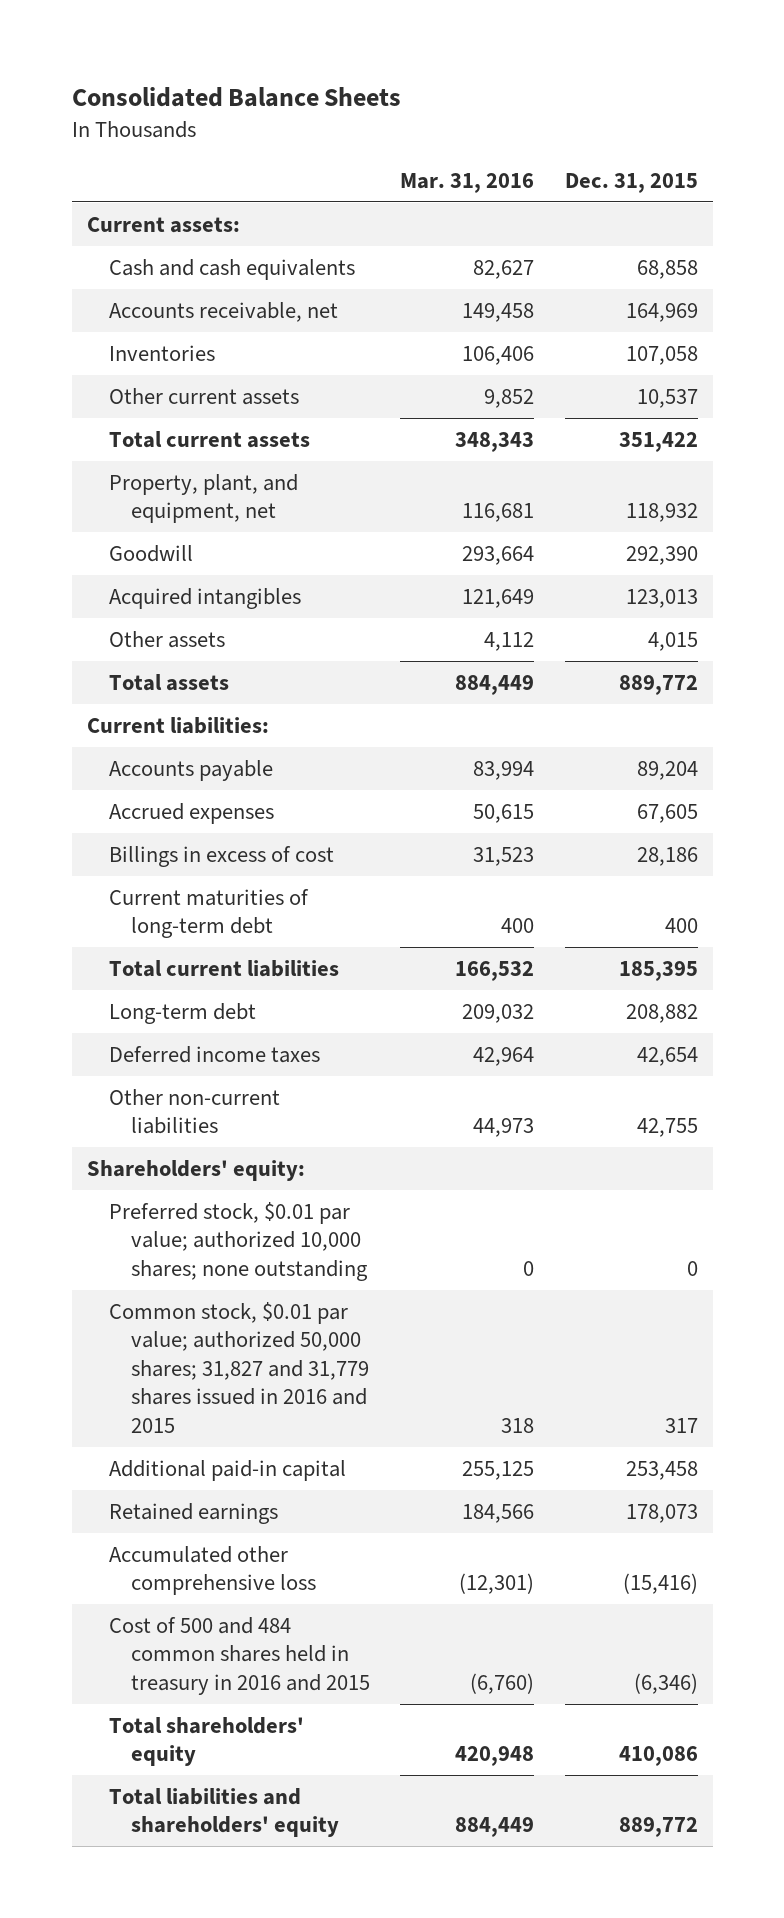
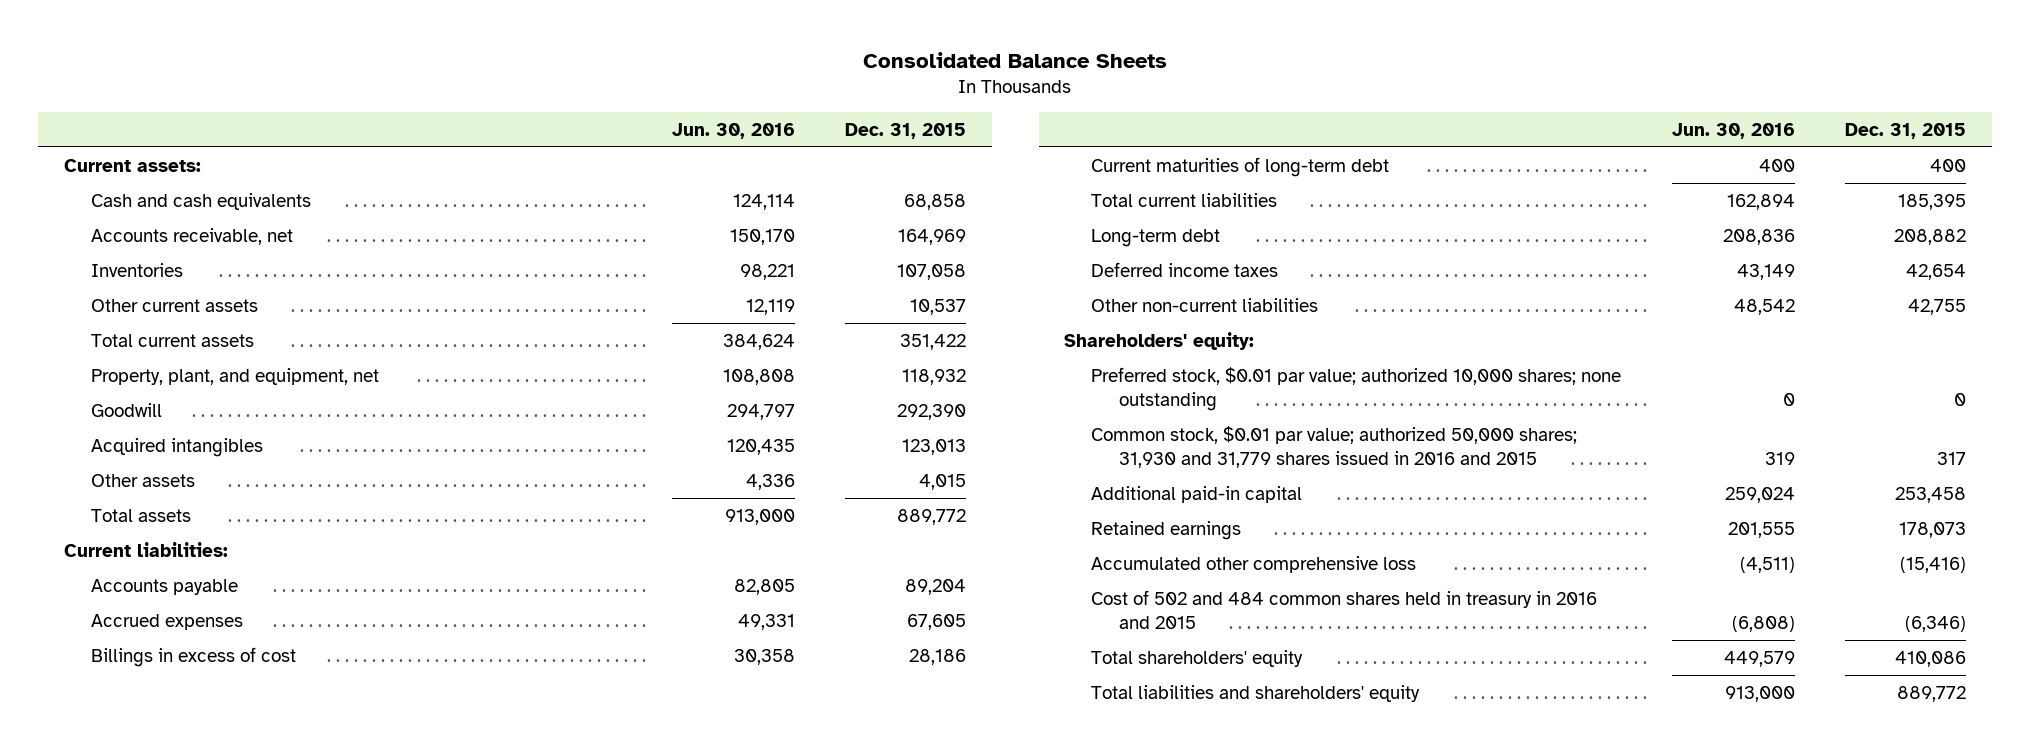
- | Mar. 31, 2016 | Dec. 31, 2015
+ | Jun. 30, 2016 | Dec. 31, 2015
- Common stock, $0.01 par value; authorized 50,000 shares; 31,827 and 31,779 shares issued in 2016 and 2015 | 318 | 317
+ Common stock, $0.01 par value; authorized 50,000 shares; 31,930 and 31,779 shares issued in 2016 and 2015 | 319 | 317
- Cost of 500 and 484 common shares held in treasury in 2016 and 2015 | (6,760) | (6,346)
+ Cost of 502 and 484 common shares held in treasury in 2016 and 2015 | (6,808) | (6,346)

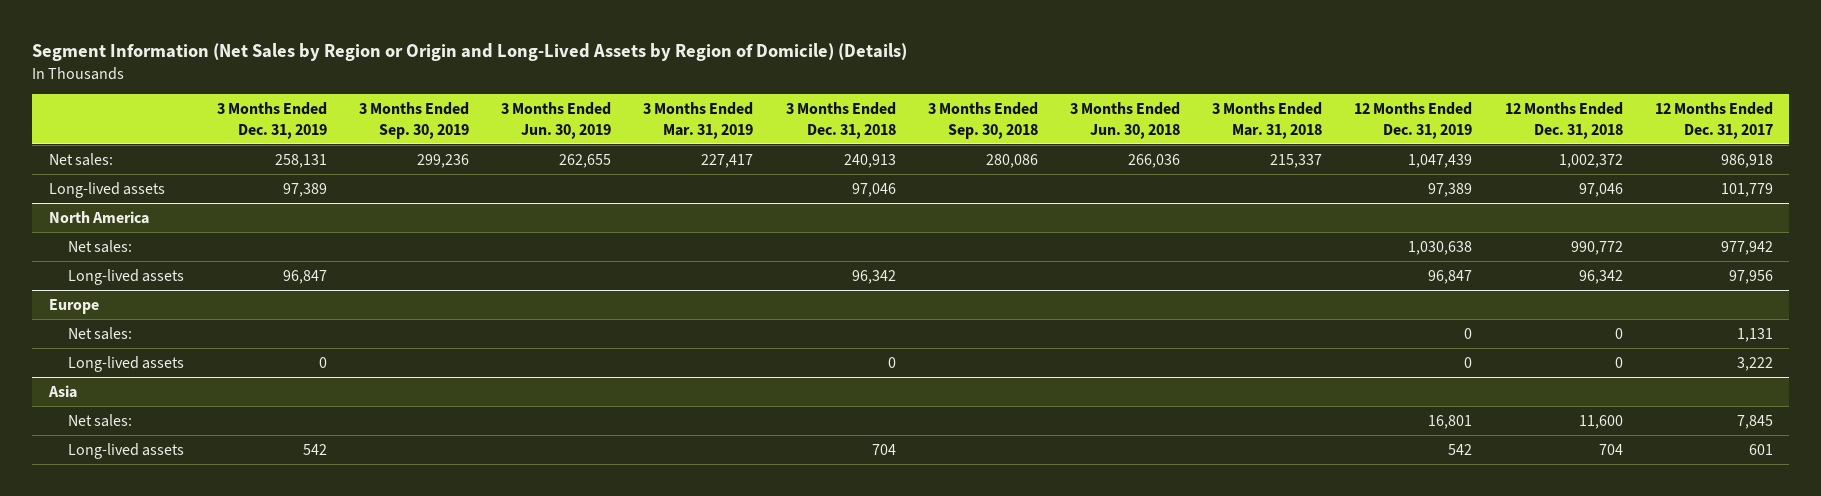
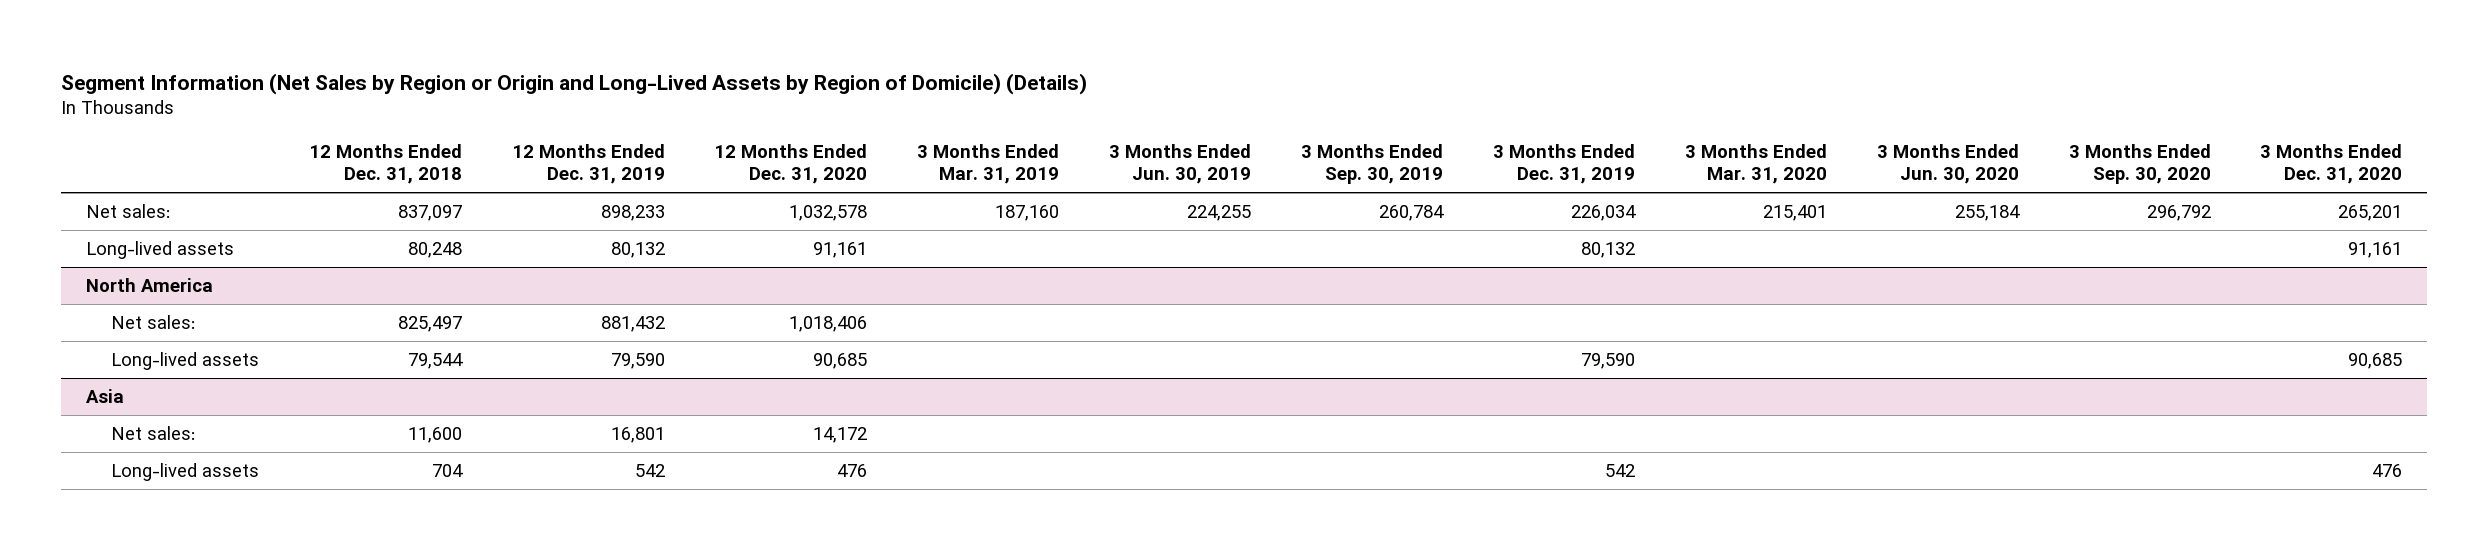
- | 3 Months Ended Dec. 31, 2019 | 3 Months Ended Sep. 30, 2019 | 3 Months Ended Jun. 30, 2019 | 3 Months Ended Mar. 31, 2019 | 3 Months Ended Dec. 31, 2018 | 3 Months Ended Sep. 30, 2018 | 3 Months Ended Jun. 30, 2018 | 3 Months Ended Mar. 31, 2018 | 12 Months Ended Dec. 31, 2019 | 12 Months Ended Dec. 31, 2018 | 12 Months Ended Dec. 31, 2017
+ | 12 Months Ended Dec. 31, 2018 | 12 Months Ended Dec. 31, 2019 | 12 Months Ended Dec. 31, 2020 | 3 Months Ended Mar. 31, 2019 | 3 Months Ended Jun. 30, 2019 | 3 Months Ended Sep. 30, 2019 | 3 Months Ended Dec. 31, 2019 | 3 Months Ended Mar. 31, 2020 | 3 Months Ended Jun. 30, 2020 | 3 Months Ended Sep. 30, 2020 | 3 Months Ended Dec. 31, 2020
- Net sales: | 258,131 | 299,236 | 262,655 | 227,417 | 240,913 | 280,086 | 266,036 | 215,337 | 1,047,439 | 1,002,372 | 986,918
- Long-lived assets | 97,389 | | | | 97,046 | | | | 97,389 | 97,046 | 101,779
+ Net sales: | 837,097 | 898,233 | 1,032,578 | 187,160 | 224,255 | 260,784 | 226,034 | 215,401 | 255,184 | 296,792 | 265,201
+ Long-lived assets | 80,248 | 80,132 | 91,161 | | | | 80,132 | | | | 91,161
@ North America
- Net sales: | | | | | | | | | 1,030,638 | 990,772 | 977,942
- Long-lived assets | 96,847 | | | | 96,342 | | | | 96,847 | 96,342 | 97,956
- Europe
- Net sales: | | | | | | | | | 0 | 0 | 1,131
- Long-lived assets | 0 | | | | 0 | | | | 0 | 0 | 3,222
@ North America
+ Net sales: | 825,497 | 881,432 | 1,018,406 | | | | | | | |
+ Long-lived assets | 79,544 | 79,590 | 90,685 | | | | 79,590 | | | | 90,685

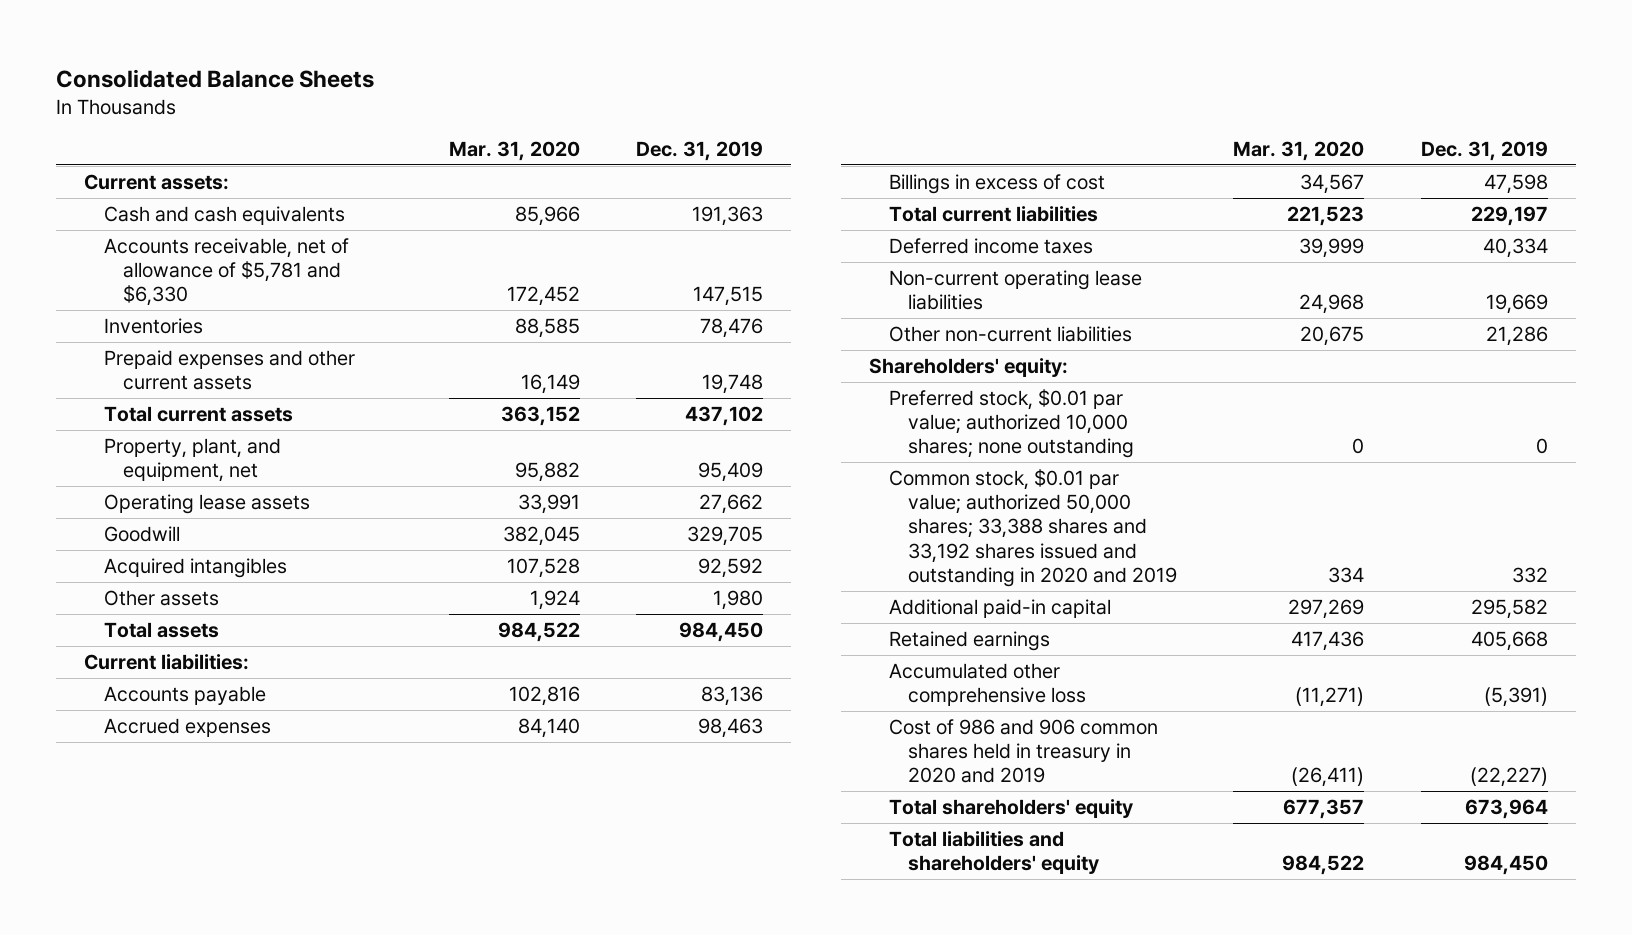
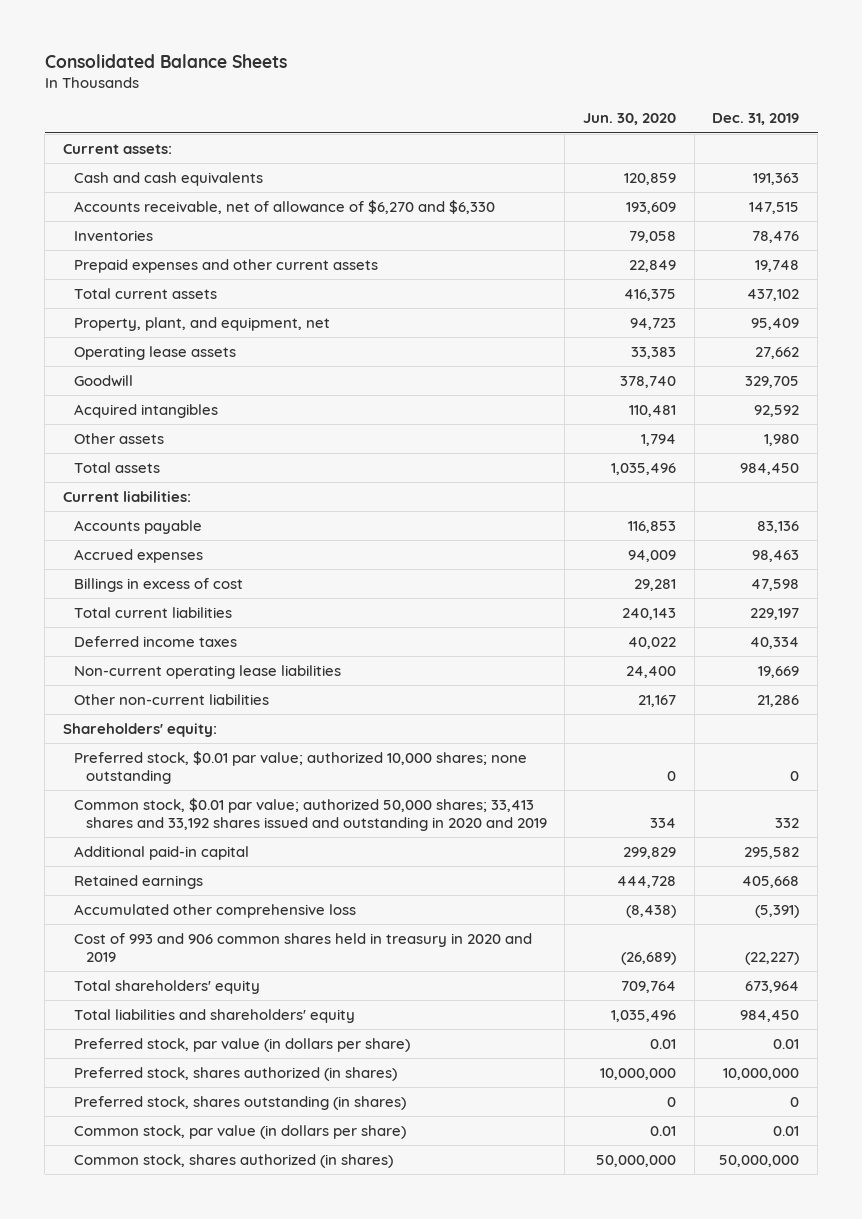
- | Mar. 31, 2020 | Dec. 31, 2019
+ | Jun. 30, 2020 | Dec. 31, 2019
- Accounts receivable, net of allowance of $5,781 and $6,330 | 172,452 | 147,515
+ Accounts receivable, net of allowance of $6,270 and $6,330 | 193,609 | 147,515
- Common stock, $0.01 par value; authorized 50,000 shares; 33,388 shares and 33,192 shares issued and outstanding in 2020 and 2019 | 334 | 332
+ Common stock, $0.01 par value; authorized 50,000 shares; 33,413 shares and 33,192 shares issued and outstanding in 2020 and 2019 | 334 | 332
- Cost of 986 and 906 common shares held in treasury in 2020 and 2019 | (26,411) | (22,227)
+ Cost of 993 and 906 common shares held in treasury in 2020 and 2019 | (26,689) | (22,227)
+ Preferred stock, par value (in dollars per share) | 0.01 | 0.01
+ Preferred stock, shares authorized (in shares) | 10,000,000 | 10,000,000
+ Preferred stock, shares outstanding (in shares) | 0 | 0
+ Common stock, par value (in dollars per share) | 0.01 | 0.01
+ Common stock, shares authorized (in shares) | 50,000,000 | 50,000,000

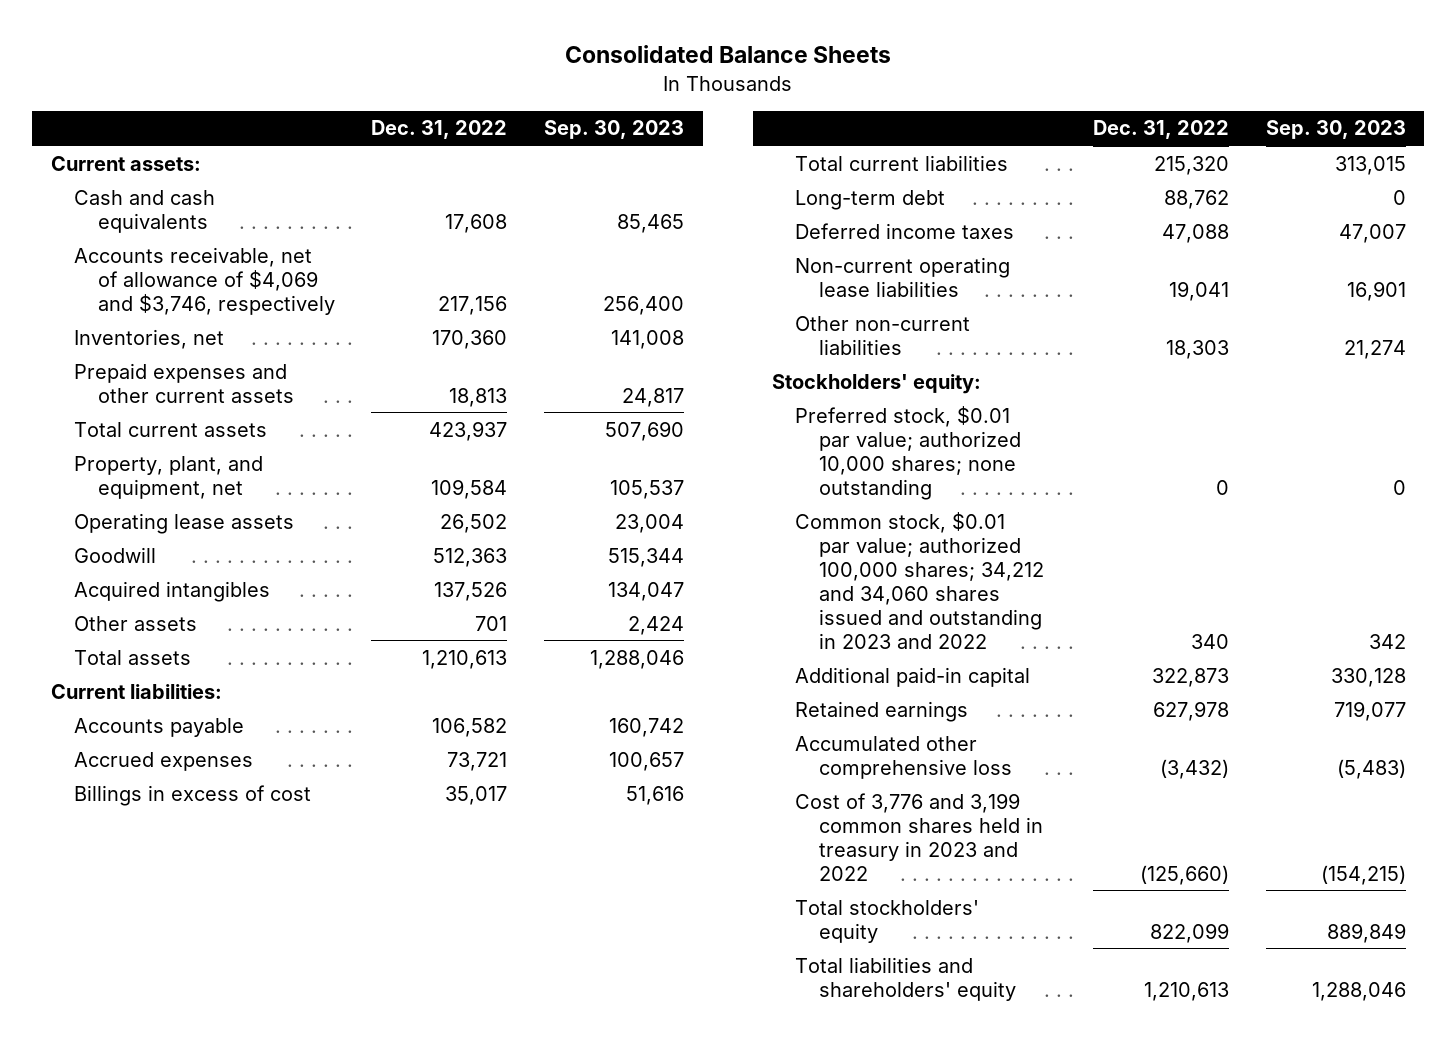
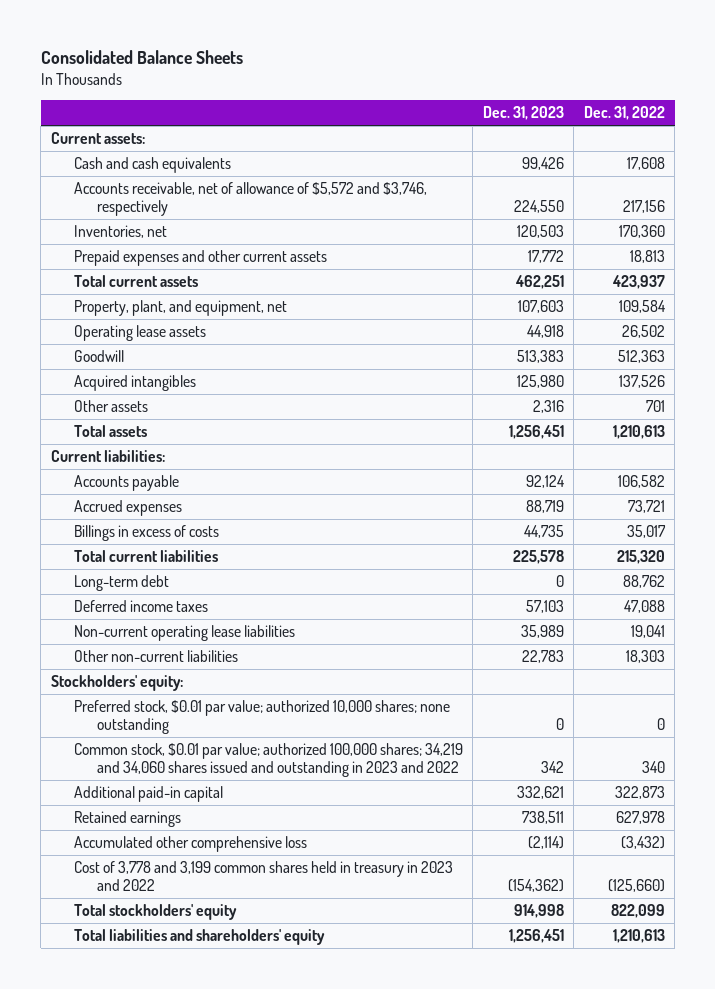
- | Dec. 31, 2022 | Sep. 30, 2023
+ | Dec. 31, 2023 | Dec. 31, 2022
- Accounts receivable, net of allowance of $4,069 and $3,746, respectively | 217,156 | 256,400
+ Accounts receivable, net of allowance of $5,572 and $3,746, respectively | 224,550 | 217,156
- Billings in excess of cost | 35,017 | 51,616
+ Billings in excess of costs | 44,735 | 35,017
- Common stock, $0.01 par value; authorized 100,000 shares; 34,212 and 34,060 shares issued and outstanding in 2023 and 2022 | 340 | 342
+ Common stock, $0.01 par value; authorized 100,000 shares; 34,219 and 34,060 shares issued and outstanding in 2023 and 2022 | 342 | 340
- Cost of 3,776 and 3,199 common shares held in treasury in 2023 and 2022 | (125,660) | (154,215)
+ Cost of 3,778 and 3,199 common shares held in treasury in 2023 and 2022 | (154,362) | (125,660)

